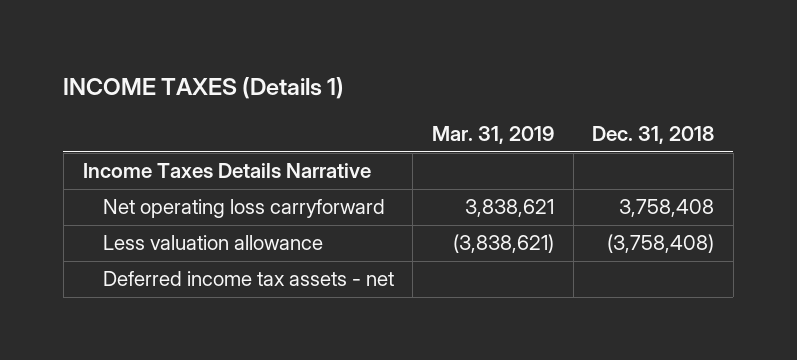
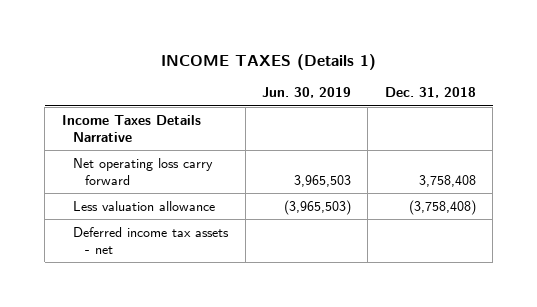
- | Mar. 31, 2019 | Dec. 31, 2018
+ | Jun. 30, 2019 | Dec. 31, 2018
- Net operating loss carryforward | 3,838,621 | 3,758,408
+ Net operating loss carry forward | 3,965,503 | 3,758,408

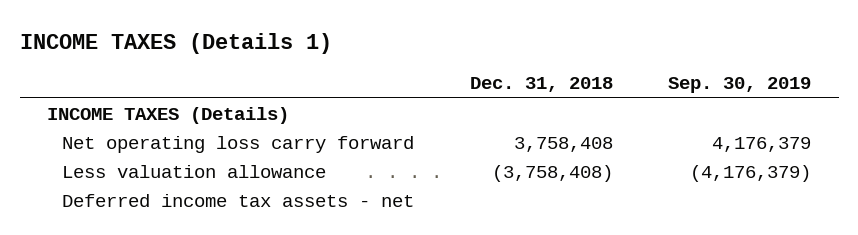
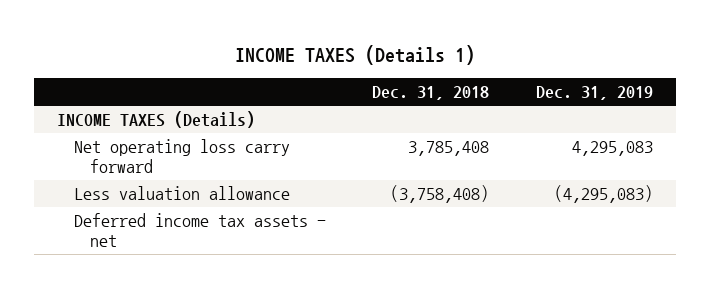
- | Dec. 31, 2018 | Sep. 30, 2019
+ | Dec. 31, 2018 | Dec. 31, 2019
- Net operating loss carry forward | 3,758,408 | 4,176,379
+ Net operating loss carry forward | 3,785,408 | 4,295,083

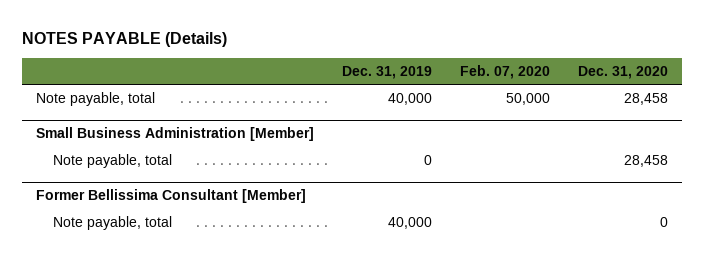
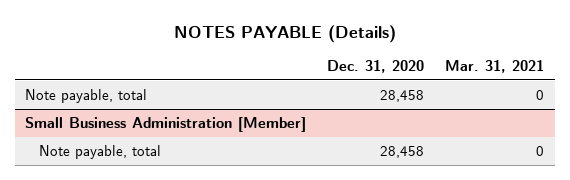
- | Dec. 31, 2019 | Feb. 07, 2020 | Dec. 31, 2020
+ | Dec. 31, 2020 | Mar. 31, 2021
- Former Bellissima Consultant [Member]
- Note payable, total | 40,000 | | 0

